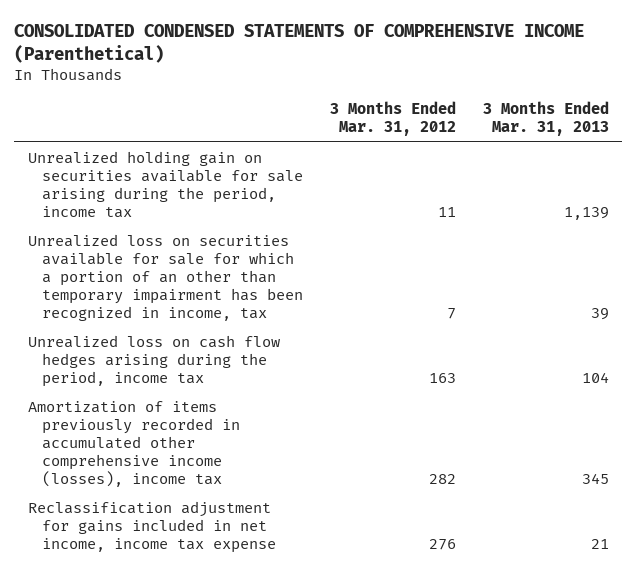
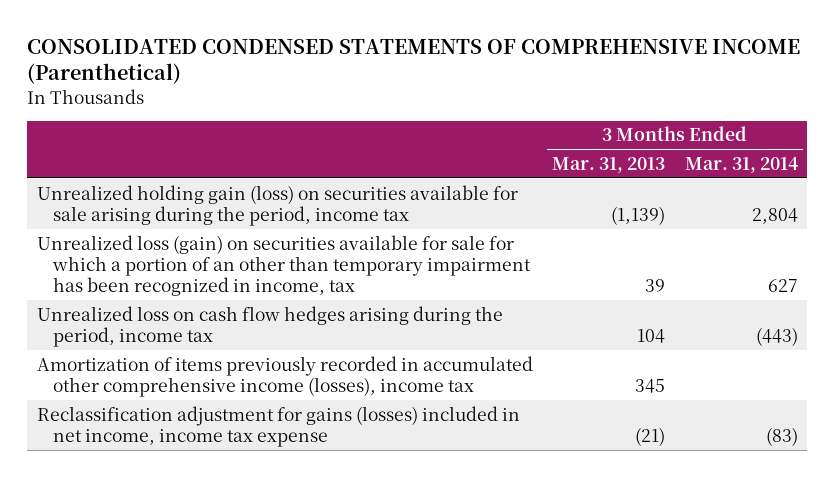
- | 3 Months Ended Mar. 31, 2012 | 3 Months Ended Mar. 31, 2013
+ | 3 Months Ended Mar. 31, 2013 | 3 Months Ended Mar. 31, 2014
- Unrealized holding gain on securities available for sale arising during the period, income tax | 11 | 1,139
- Unrealized loss on securities available for sale for which a portion of an other than temporary impairment has been recognized in income, tax | 7 | 39
+ Unrealized holding gain (loss) on securities available for sale arising during the period, income tax | (1,139) | 2,804
+ Unrealized loss (gain) on securities available for sale for which a portion of an other than temporary impairment has been recognized in income, tax | 39 | 627
- Reclassification adjustment for gains included in net income, income tax expense | 276 | 21
+ Reclassification adjustment for gains (losses) included in net income, income tax expense | (21) | (83)

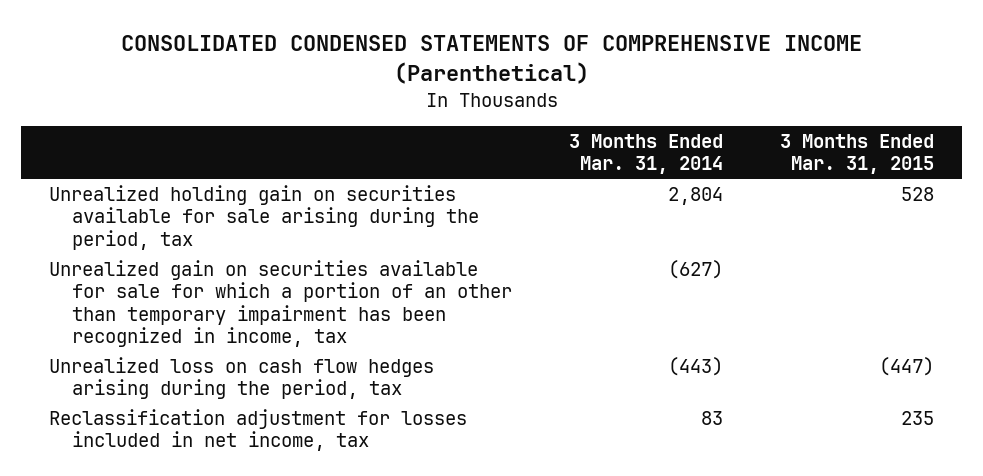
- | 3 Months Ended Mar. 31, 2013 | 3 Months Ended Mar. 31, 2014
+ | 3 Months Ended Mar. 31, 2014 | 3 Months Ended Mar. 31, 2015
- Unrealized holding gain (loss) on securities available for sale arising during the period, income tax | (1,139) | 2,804
- Unrealized loss (gain) on securities available for sale for which a portion of an other than temporary impairment has been recognized in income, tax | 39 | 627
- Unrealized loss on cash flow hedges arising during the period, income tax | 104 | (443)
- Amortization of items previously recorded in accumulated other comprehensive income (losses), income tax | 345 |
- Reclassification adjustment for gains (losses) included in net income, income tax expense | (21) | (83)
+ Unrealized holding gain on securities available for sale arising during the period, tax | 2,804 | 528
+ Unrealized gain on securities available for sale for which a portion of an other than temporary impairment has been recognized in income, tax | (627) |
+ Unrealized loss on cash flow hedges arising during the period, tax | (443) | (447)
+ Reclassification adjustment for losses included in net income, tax | 83 | 235

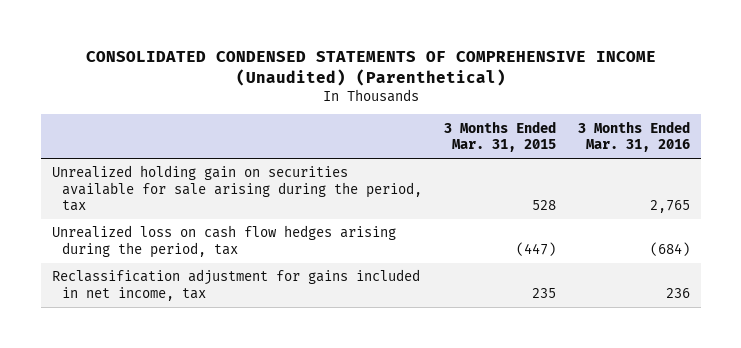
- CONSOLIDATED CONDENSED STATEMENTS OF COMPREHENSIVE INCOME (Parenthetical)
+ CONSOLIDATED CONDENSED STATEMENTS OF COMPREHENSIVE INCOME (Unaudited) (Parenthetical)
- | 3 Months Ended Mar. 31, 2014 | 3 Months Ended Mar. 31, 2015
+ | 3 Months Ended Mar. 31, 2015 | 3 Months Ended Mar. 31, 2016
- Unrealized gain on securities available for sale for which a portion of an other than temporary impairment has been recognized in income, tax | (627) |
- Reclassification adjustment for losses included in net income, tax | 83 | 235
+ Reclassification adjustment for gains included in net income, tax | 235 | 236

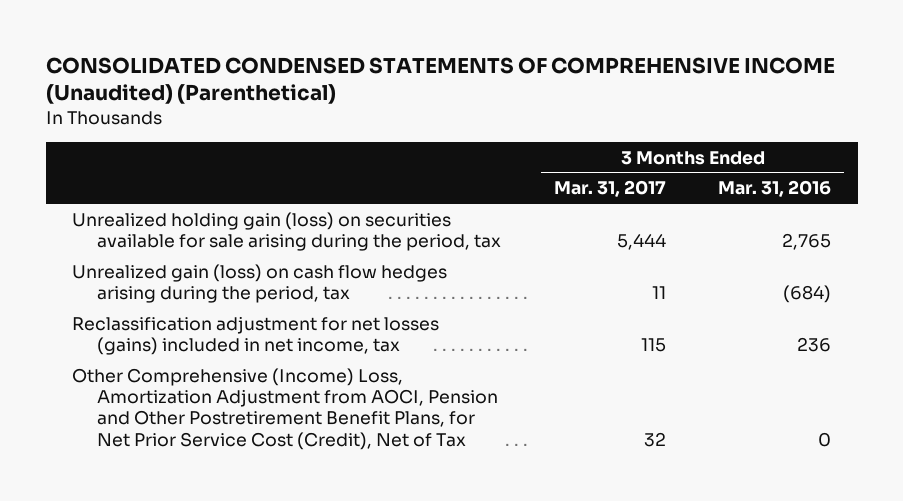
- | 3 Months Ended Mar. 31, 2015 | 3 Months Ended Mar. 31, 2016
+ | 3 Months Ended Mar. 31, 2017 | 3 Months Ended Mar. 31, 2016
- Unrealized holding gain on securities available for sale arising during the period, tax | 528 | 2,765
- Unrealized loss on cash flow hedges arising during the period, tax | (447) | (684)
- Reclassification adjustment for gains included in net income, tax | 235 | 236
+ Unrealized holding gain (loss) on securities available for sale arising during the period, tax | 5,444 | 2,765
+ Unrealized gain (loss) on cash flow hedges arising during the period, tax | 11 | (684)
+ Reclassification adjustment for net losses (gains) included in net income, tax | 115 | 236
+ Other Comprehensive (Income) Loss, Amortization Adjustment from AOCI, Pension and Other Postretirement Benefit Plans, for Net Prior Service Cost (Credit), Net of Tax | 32 | 0

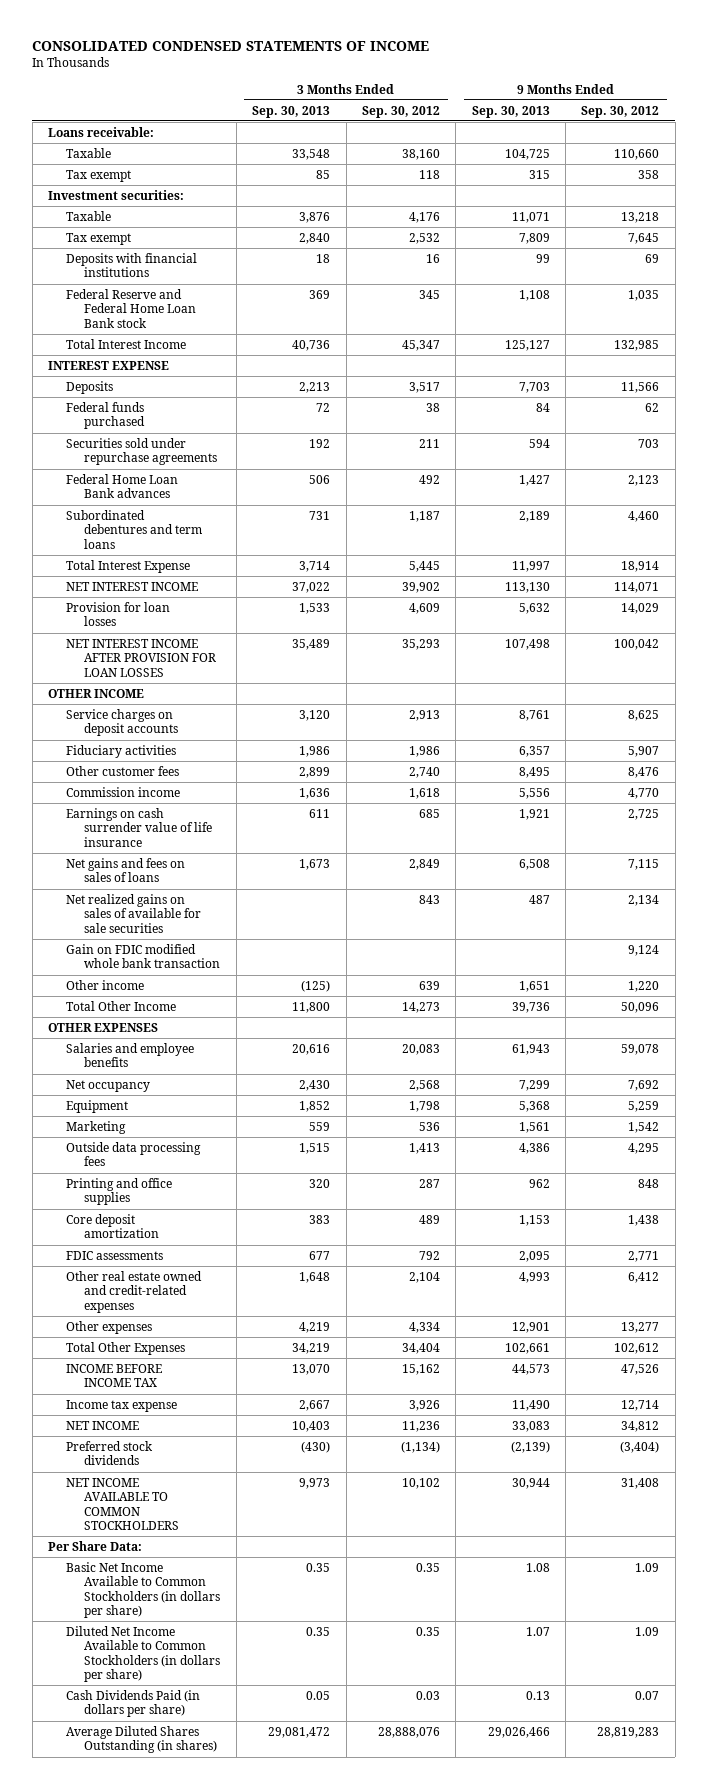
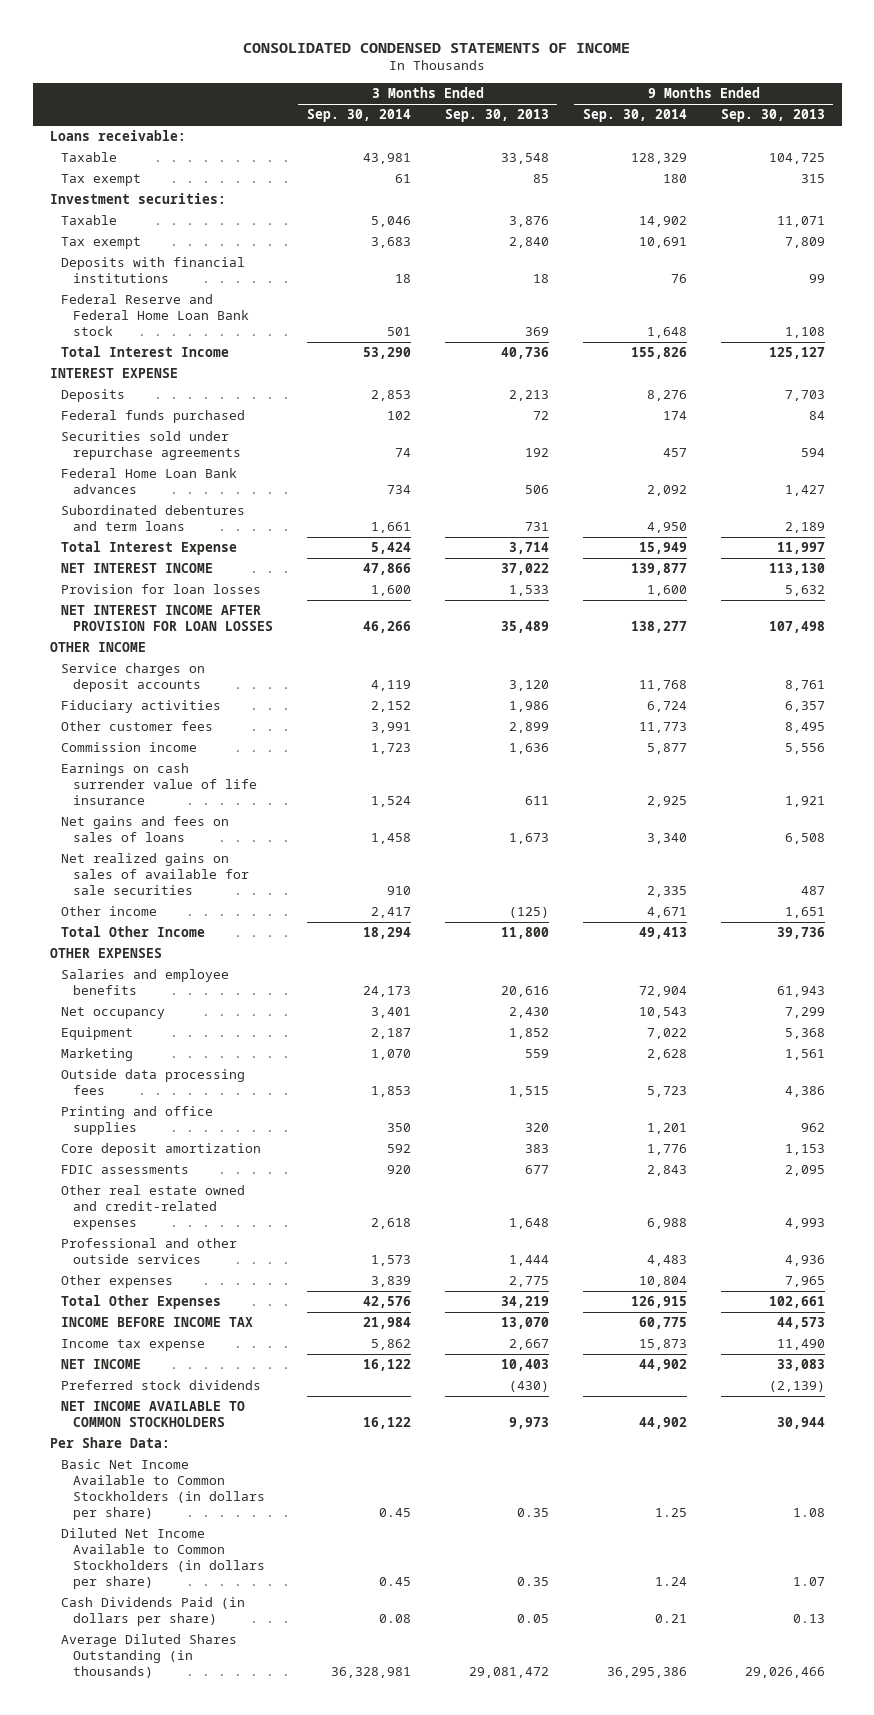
- | 3 Months Ended Sep. 30, 2013 | 3 Months Ended Sep. 30, 2012 | 9 Months Ended Sep. 30, 2013 | 9 Months Ended Sep. 30, 2012
+ | 3 Months Ended Sep. 30, 2014 | 3 Months Ended Sep. 30, 2013 | 9 Months Ended Sep. 30, 2014 | 9 Months Ended Sep. 30, 2013
- Gain on FDIC modified whole bank transaction | | | | 9,124
- Other expenses | 4,219 | 4,334 | 12,901 | 13,277
+ Professional and other outside services | 1,573 | 1,444 | 4,483 | 4,936
+ Other expenses | 3,839 | 2,775 | 10,804 | 7,965
- Average Diluted Shares Outstanding (in shares) | 29,081,472 | 28,888,076 | 29,026,466 | 28,819,283
+ Average Diluted Shares Outstanding (in thousands) | 36,328,981 | 29,081,472 | 36,295,386 | 29,026,466

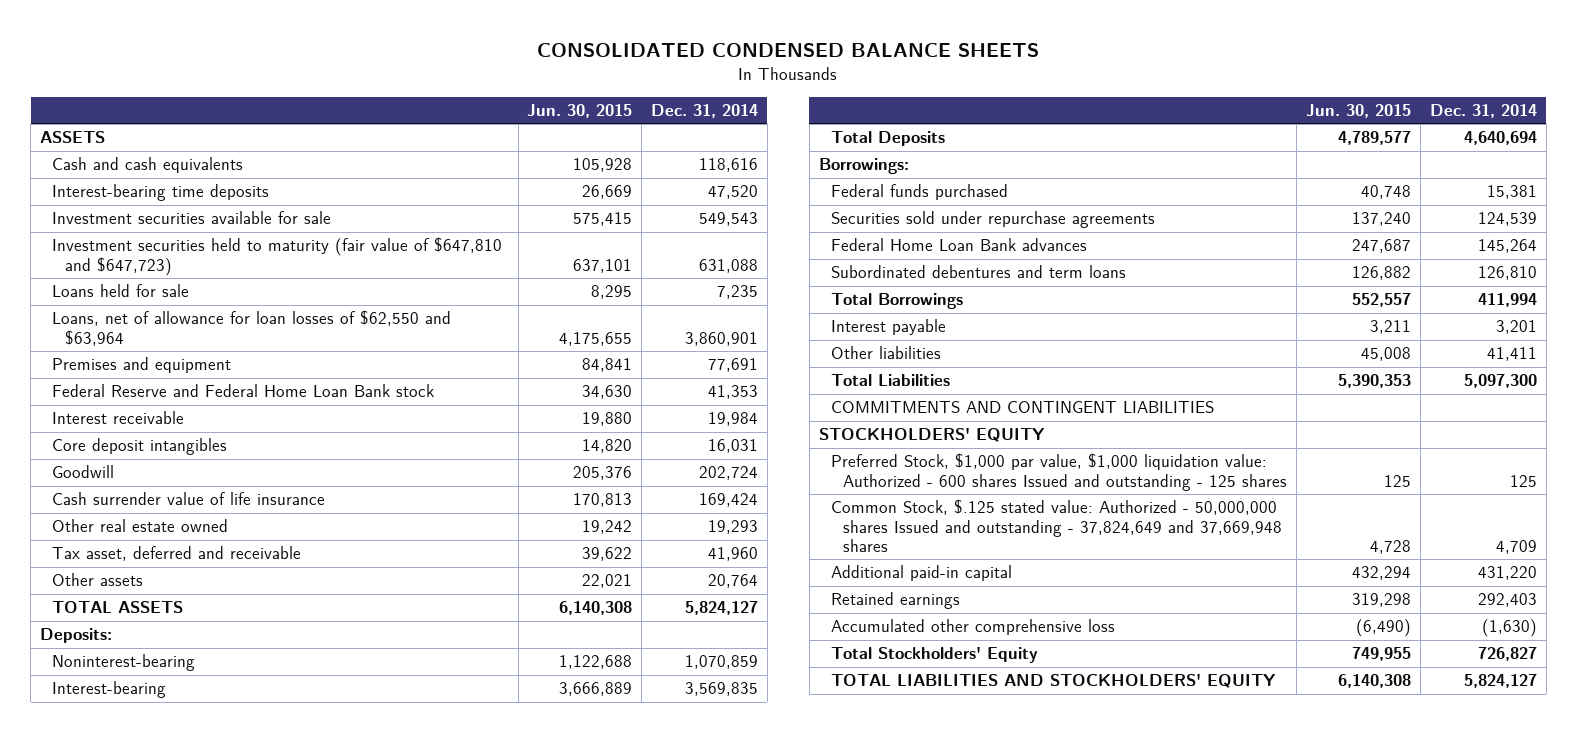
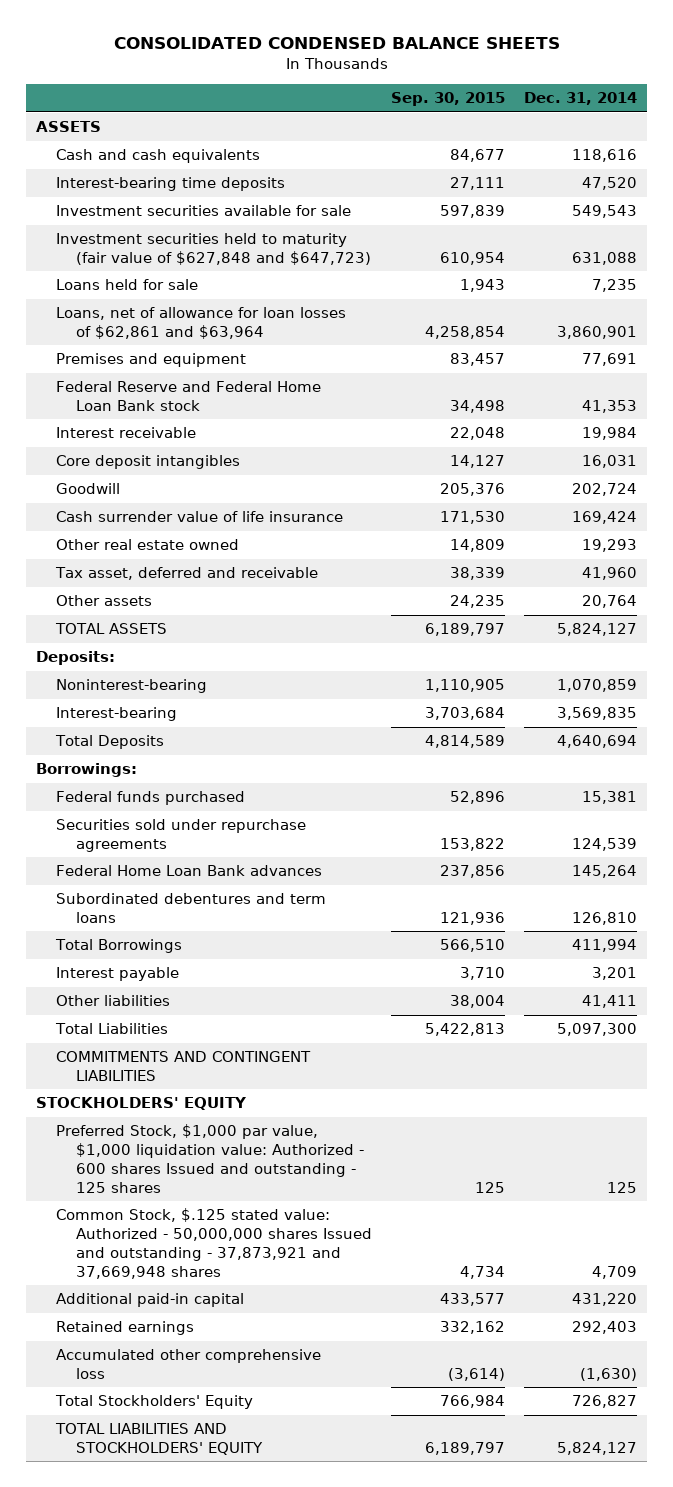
- | Jun. 30, 2015 | Dec. 31, 2014
+ | Sep. 30, 2015 | Dec. 31, 2014
- Investment securities held to maturity (fair value of $647,810 and $647,723) | 637,101 | 631,088
+ Investment securities held to maturity (fair value of $627,848 and $647,723) | 610,954 | 631,088
- Loans, net of allowance for loan losses of $62,550 and $63,964 | 4,175,655 | 3,860,901
+ Loans, net of allowance for loan losses of $62,861 and $63,964 | 4,258,854 | 3,860,901
- Common Stock, $.125 stated value: Authorized - 50,000,000 shares Issued and outstanding - 37,824,649 and 37,669,948 shares | 4,728 | 4,709
+ Common Stock, $.125 stated value: Authorized - 50,000,000 shares Issued and outstanding - 37,873,921 and 37,669,948 shares | 4,734 | 4,709

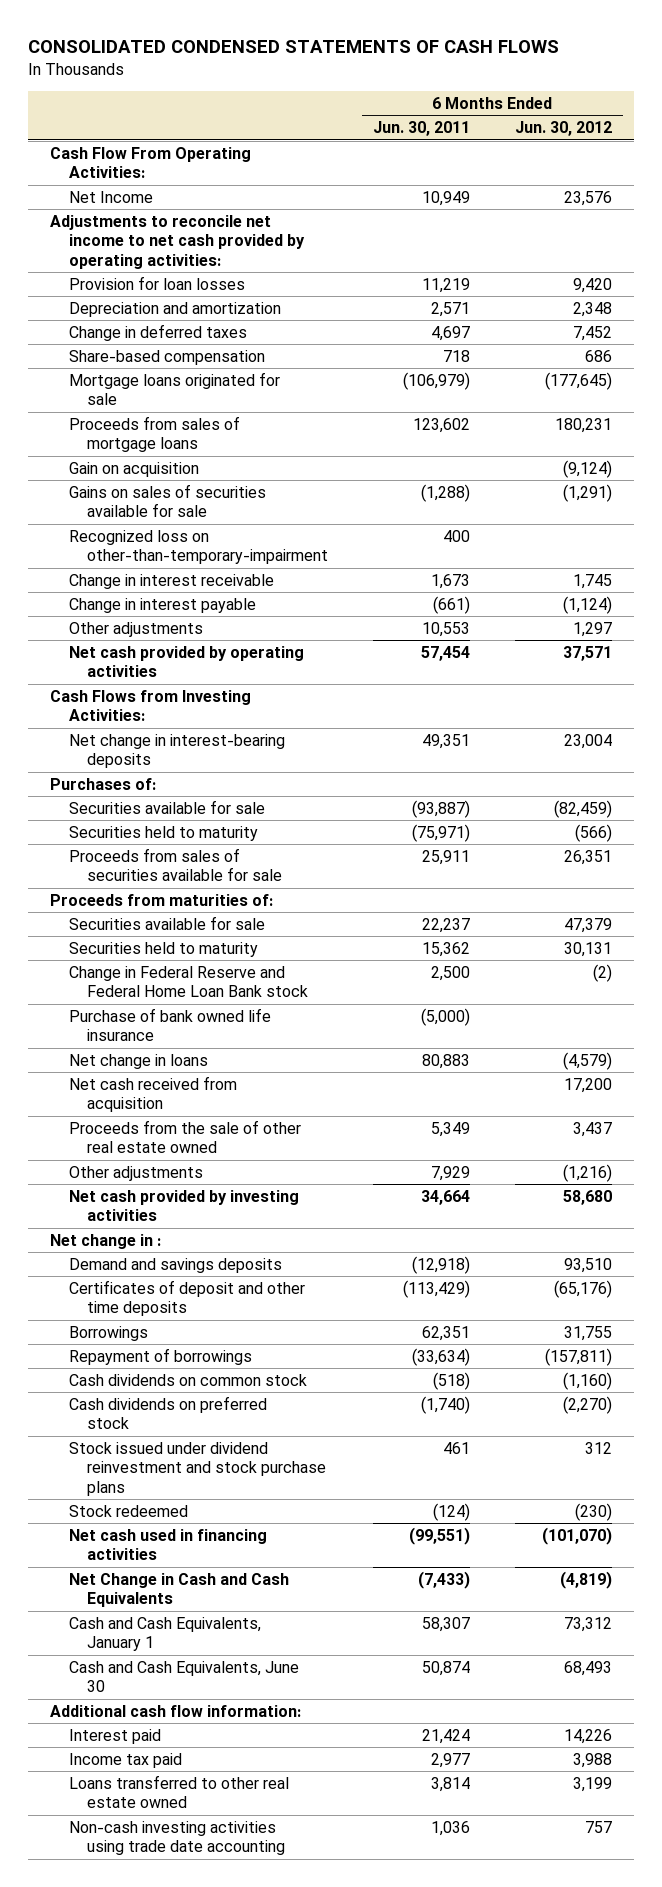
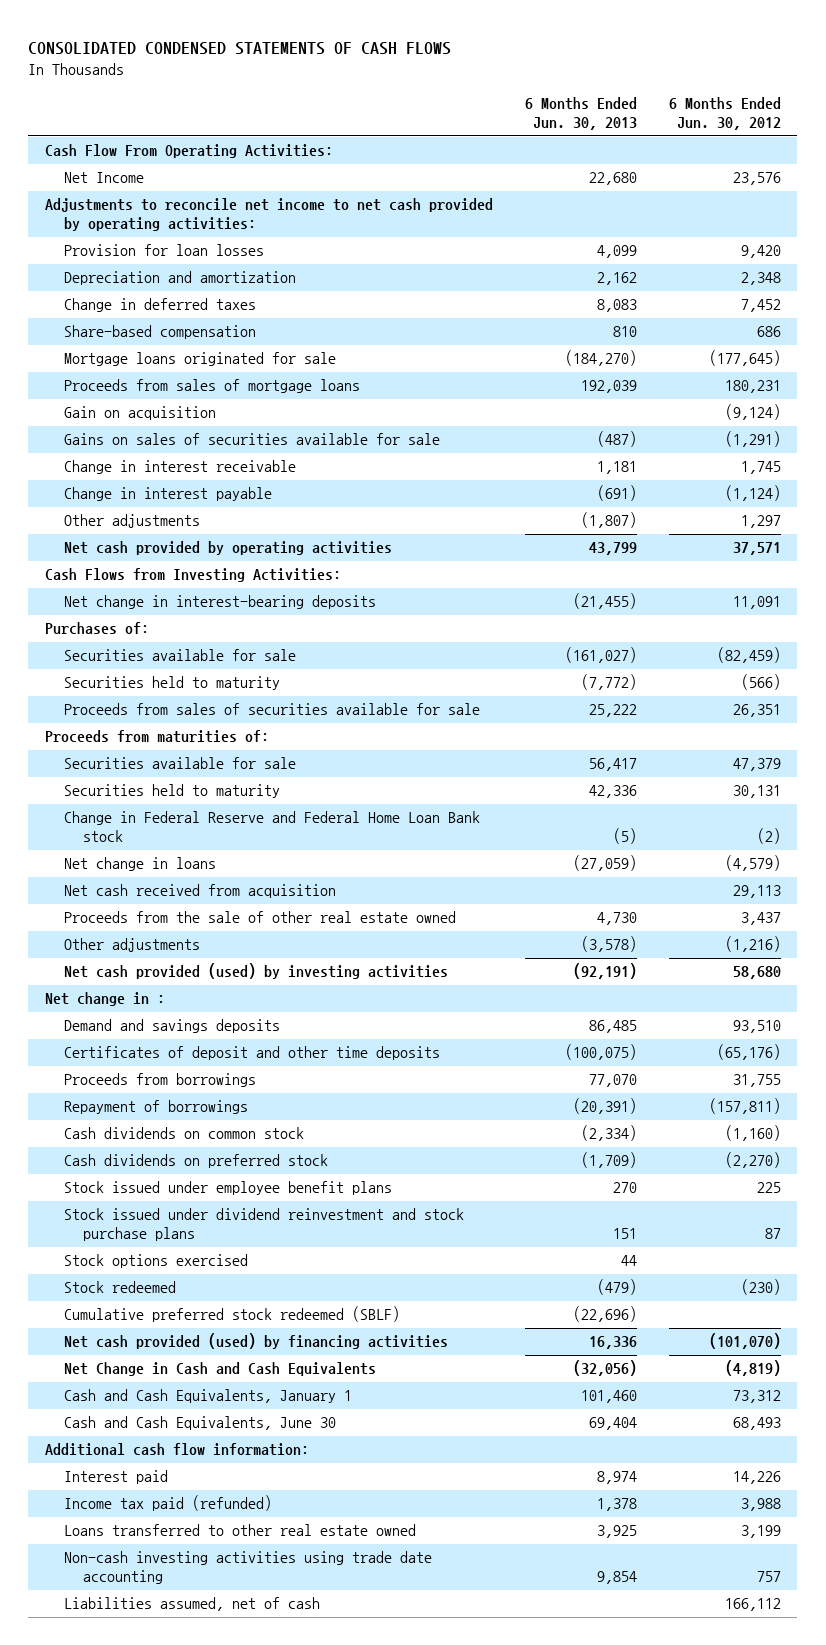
- | 6 Months Ended Jun. 30, 2011 | 6 Months Ended Jun. 30, 2012
+ | 6 Months Ended Jun. 30, 2013 | 6 Months Ended Jun. 30, 2012
- Recognized loss on other-than-temporary-impairment | 400 |
- Net change in interest-bearing deposits | 49,351 | 23,004
+ Net change in interest-bearing deposits | (21,455) | 11,091
- Purchase of bank owned life insurance | (5,000) |
- Net cash received from acquisition | | 17,200
+ Net cash received from acquisition | | 29,113
- Net cash provided by investing activities | 34,664 | 58,680
+ Net cash provided (used) by investing activities | (92,191) | 58,680
- Borrowings | 62,351 | 31,755
+ Proceeds from borrowings | 77,070 | 31,755
- Stock issued under dividend reinvestment and stock purchase plans | 461 | 312
+ Stock issued under employee benefit plans | 270 | 225
+ Stock issued under dividend reinvestment and stock purchase plans | 151 | 87
+ Stock options exercised | 44 |
- Net cash used in financing activities | (99,551) | (101,070)
+ Cumulative preferred stock redeemed (SBLF) | (22,696) |
+ Net cash provided (used) by financing activities | 16,336 | (101,070)
- Income tax paid | 2,977 | 3,988
+ Income tax paid (refunded) | 1,378 | 3,988
+ Liabilities assumed, net of cash | | 166,112

